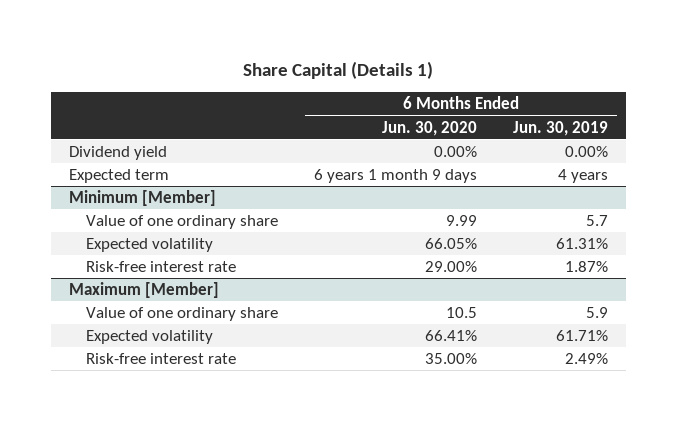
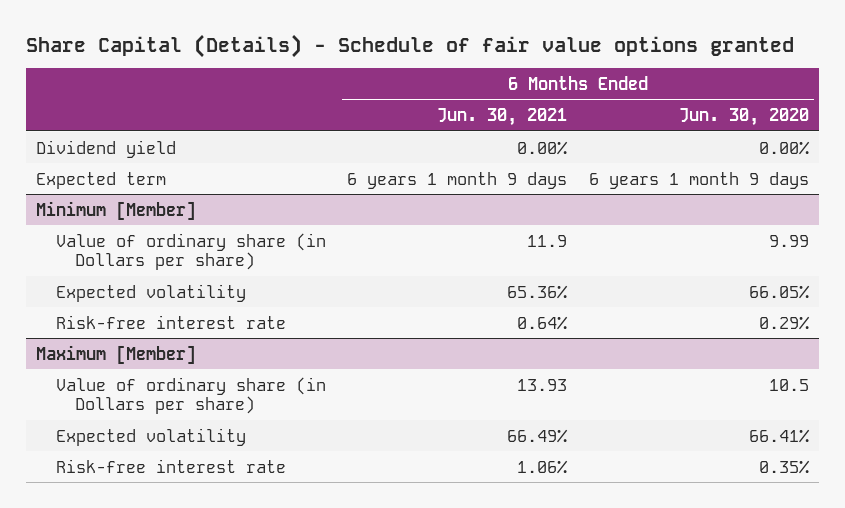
- Share Capital (Details 1)
+ Share Capital (Details) - Schedule of fair value options granted
- | 6 Months Ended Jun. 30, 2020 | 6 Months Ended Jun. 30, 2019
+ | 6 Months Ended Jun. 30, 2021 | 6 Months Ended Jun. 30, 2020
@ Minimum [Member]
- Value of one ordinary share | 9.99 | 5.7
+ Value of ordinary share (in Dollars per share) | 11.9 | 9.99
- Risk-free interest rate | 29.00% | 1.87%
+ Risk-free interest rate | 0.64% | 0.29%
@ Maximum [Member]
- Value of one ordinary share | 10.5 | 5.9
+ Value of ordinary share (in Dollars per share) | 13.93 | 10.5
- Risk-free interest rate | 35.00% | 2.49%
+ Risk-free interest rate | 1.06% | 0.35%

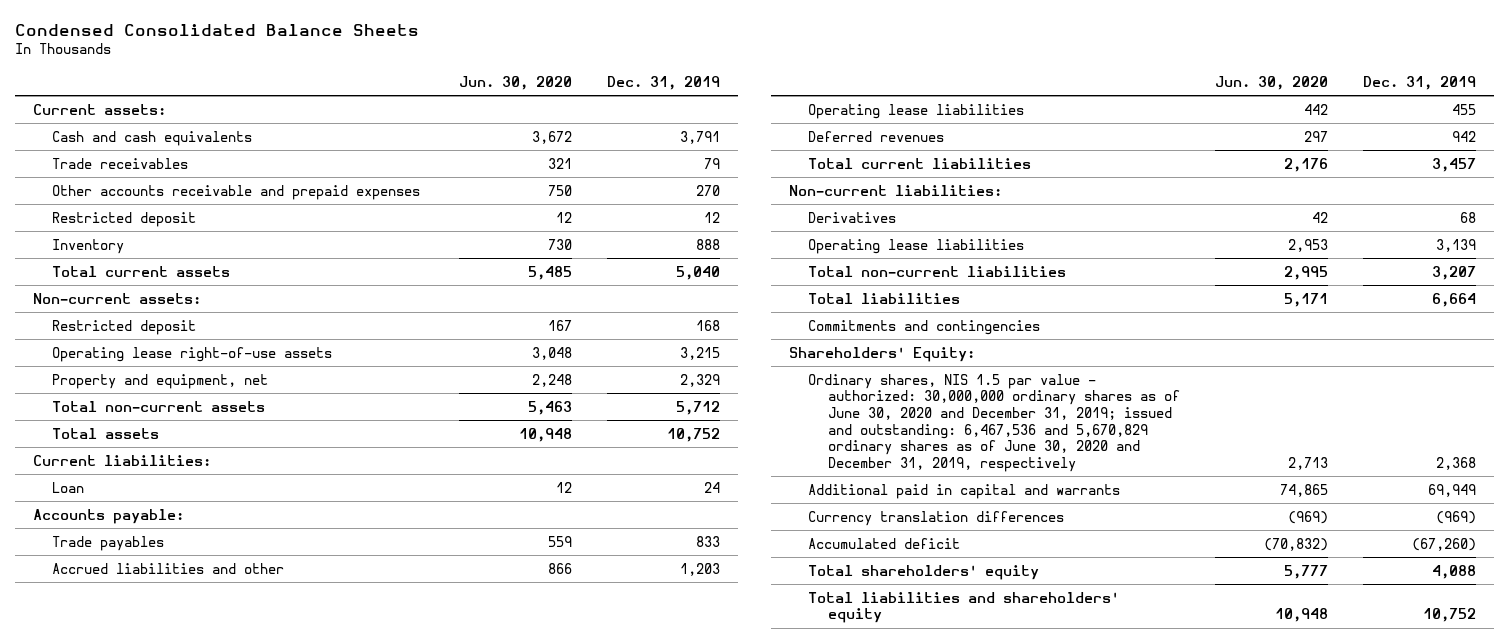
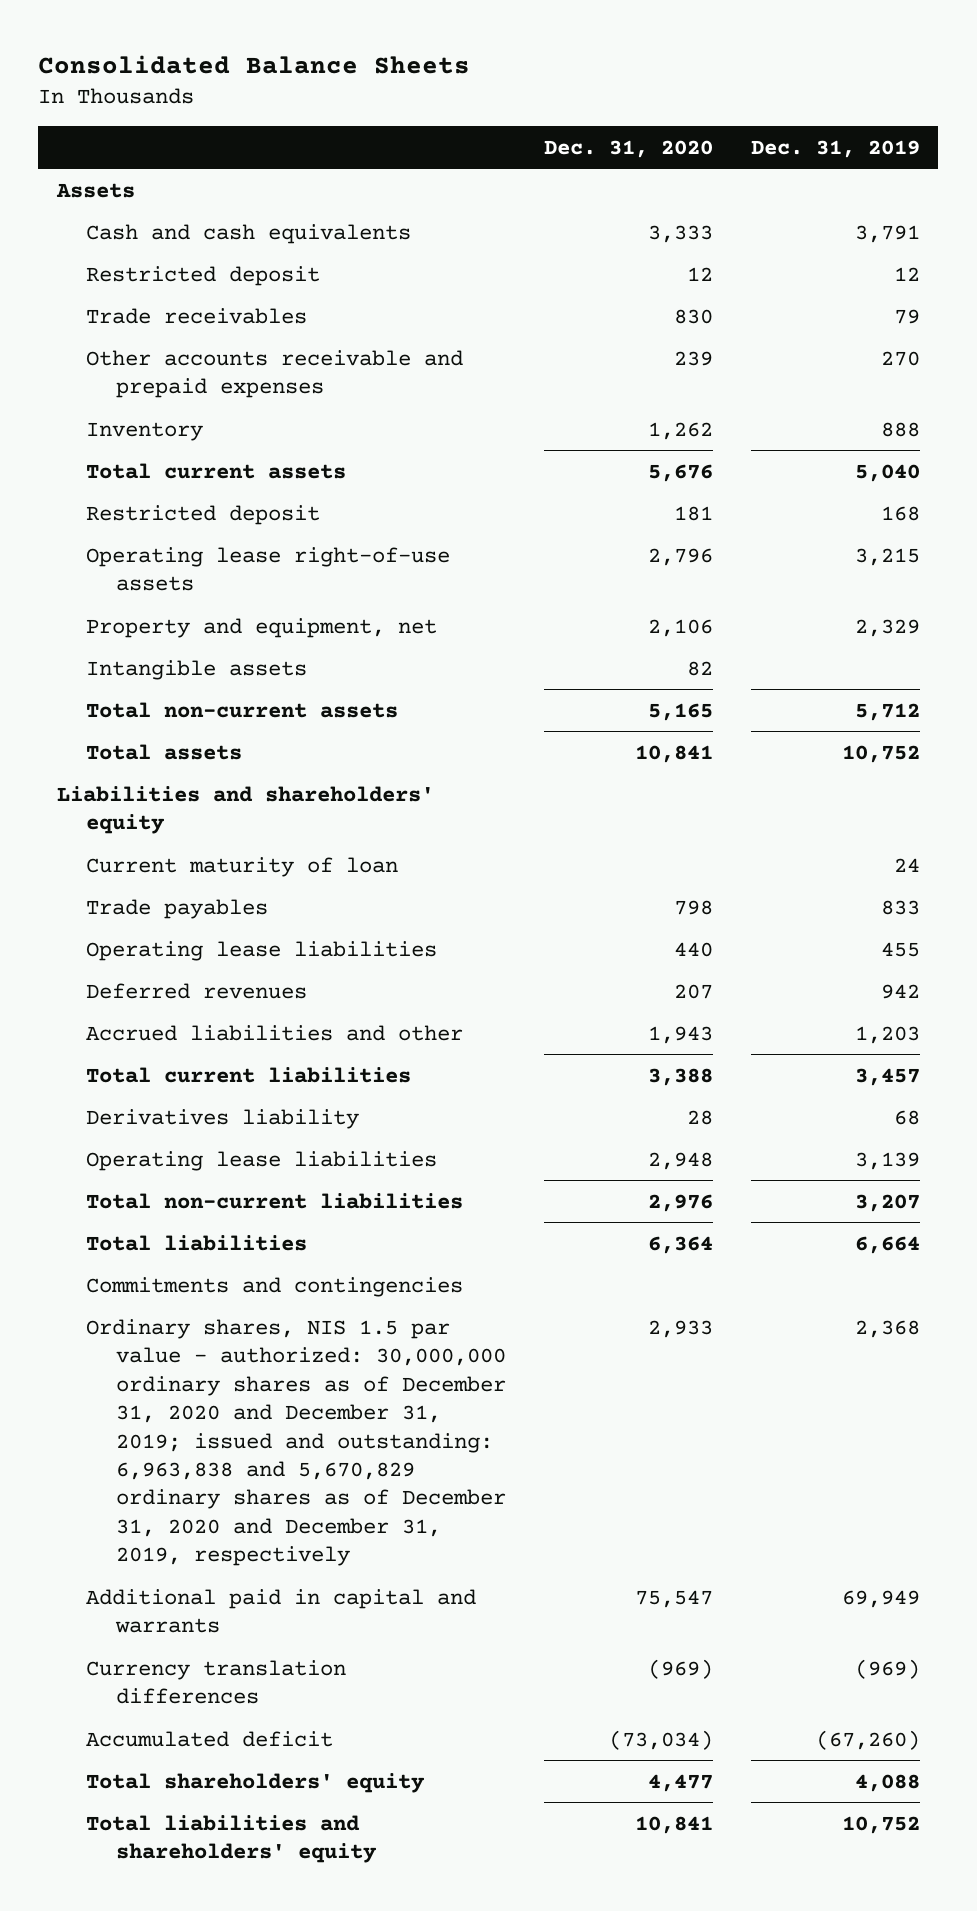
- Condensed Consolidated Balance Sheets
+ Consolidated Balance Sheets
- | Jun. 30, 2020 | Dec. 31, 2019
+ | Dec. 31, 2020 | Dec. 31, 2019
- Current assets:
+ Assets
moved up: Restricted deposit | 12 | 12
- Non-current assets:
+ Intangible assets | 82 |
- Current liabilities:
- Loan | 12 | 24
- Accounts payable:
+ Liabilities and shareholders' equity
+ Current maturity of loan | | 24
moved down: Accrued liabilities and other | 1,943 | 1,203
- Non-current liabilities:
- Derivatives | 42 | 68
+ Derivatives liability | 28 | 68
- Shareholders' Equity:
- Ordinary shares, NIS 1.5 par value - authorized: 30,000,000 ordinary shares as of June 30, 2020 and December 31, 2019; issued and outstanding: 6,467,536 and 5,670,829 ordinary shares as of June 30, 2020 and December 31, 2019, respectively | 2,713 | 2,368
+ Ordinary shares, NIS 1.5 par value - authorized: 30,000,000 ordinary shares as of December 31, 2020 and December 31, 2019; issued and outstanding: 6,963,838 and 5,670,829 ordinary shares as of December 31, 2020 and December 31, 2019, respectively | 2,933 | 2,368

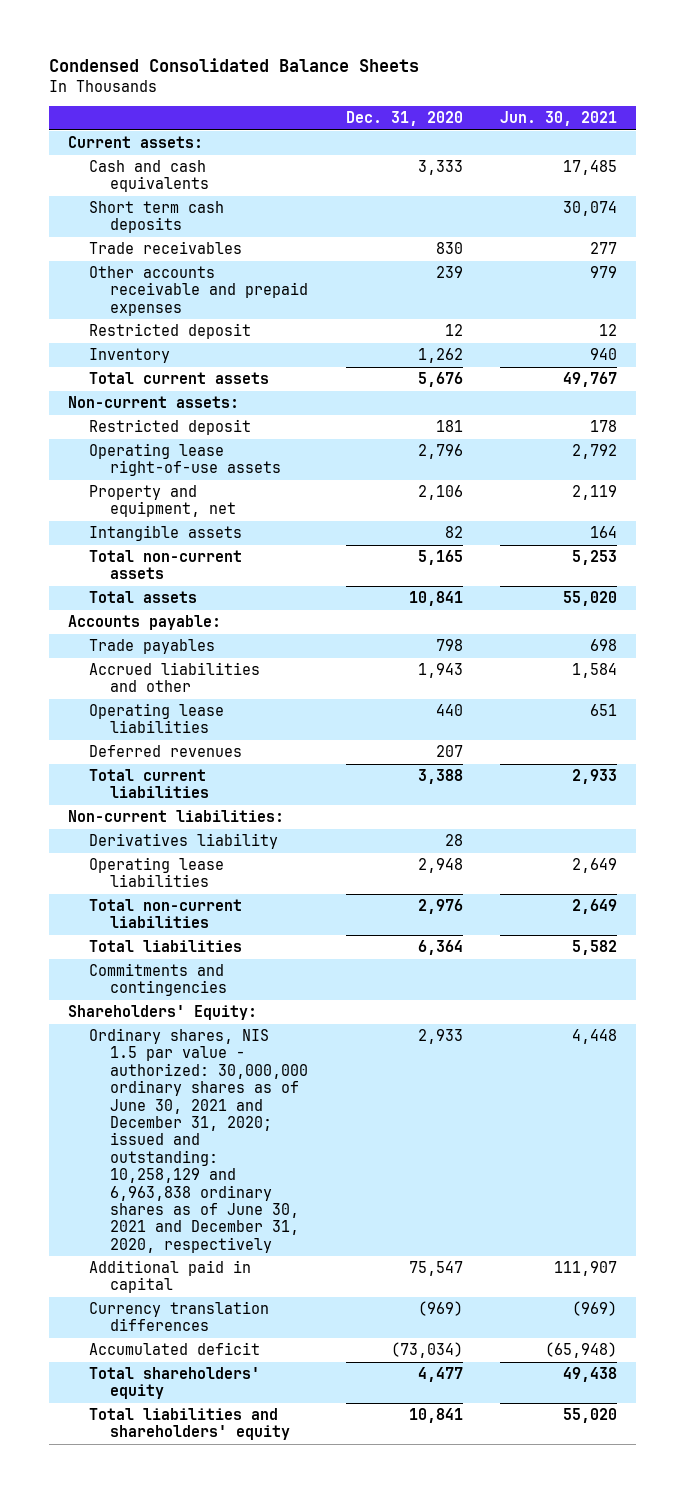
- Consolidated Balance Sheets
+ Condensed Consolidated Balance Sheets
- | Dec. 31, 2020 | Dec. 31, 2019
+ | Dec. 31, 2020 | Jun. 30, 2021
- Assets
+ Current assets:
+ Short term cash deposits | | 30,074
moved down: Restricted deposit | 12 | 12
+ Non-current assets:
- Liabilities and shareholders' equity
- Current maturity of loan | | 24
+ Accounts payable:
moved up: Accrued liabilities and other | 1,943 | 1,584
+ Non-current liabilities:
- Ordinary shares, NIS 1.5 par value - authorized: 30,000,000 ordinary shares as of December 31, 2020 and December 31, 2019; issued and outstanding: 6,963,838 and 5,670,829 ordinary shares as of December 31, 2020 and December 31, 2019, respectively | 2,933 | 2,368
- Additional paid in capital and warrants | 75,547 | 69,949
+ Shareholders' Equity:
+ Ordinary shares, NIS 1.5 par value - authorized: 30,000,000 ordinary shares as of June 30, 2021 and December 31, 2020; issued and outstanding: 10,258,129 and 6,963,838 ordinary shares as of June 30, 2021 and December 31, 2020, respectively | 2,933 | 4,448
+ Additional paid in capital | 75,547 | 111,907

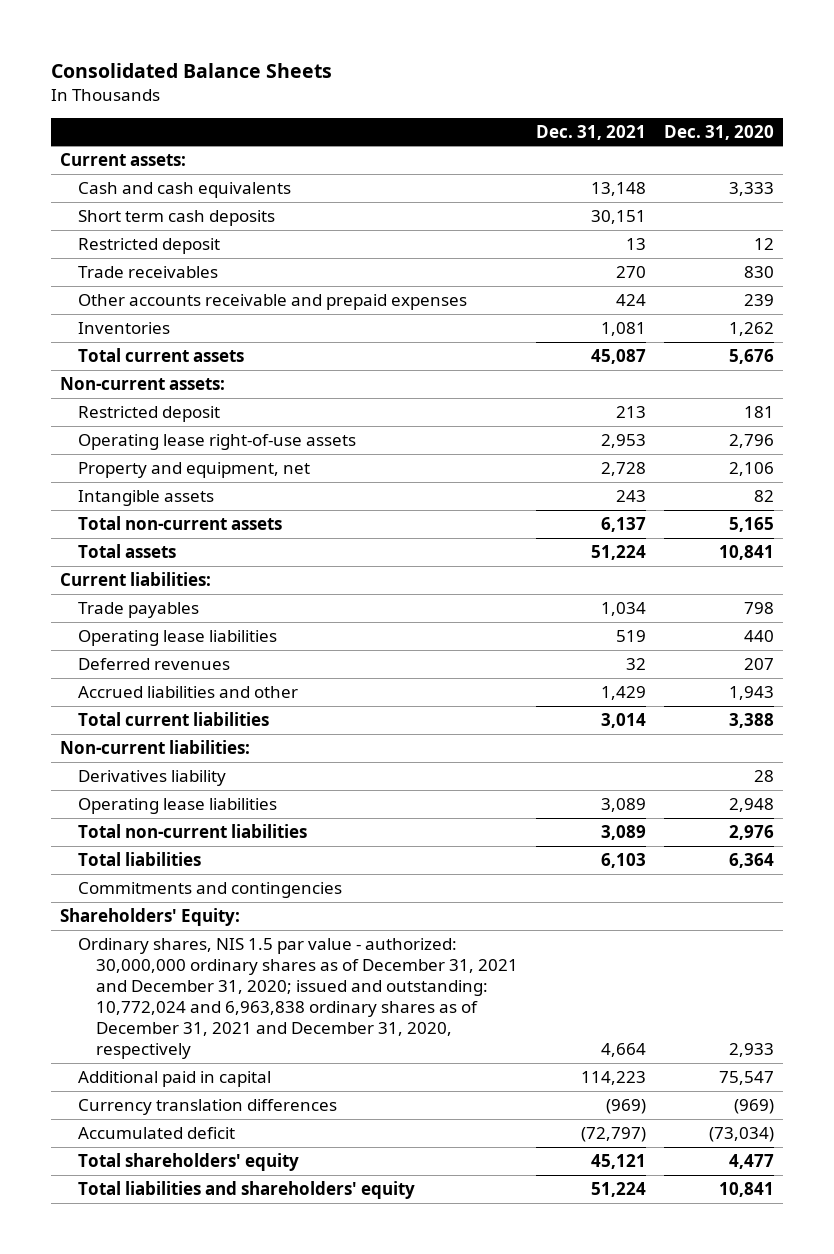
- Condensed Consolidated Balance Sheets
+ Consolidated Balance Sheets
- | Dec. 31, 2020 | Jun. 30, 2021
+ | Dec. 31, 2021 | Dec. 31, 2020
moved up: Restricted deposit | 13 | 12
- Inventory | 1,262 | 940
+ Inventories | 1,081 | 1,262
- Accounts payable:
+ Current liabilities:
moved down: Accrued liabilities and other | 1,429 | 1,943
- Ordinary shares, NIS 1.5 par value - authorized: 30,000,000 ordinary shares as of June 30, 2021 and December 31, 2020; issued and outstanding: 10,258,129 and 6,963,838 ordinary shares as of June 30, 2021 and December 31, 2020, respectively | 2,933 | 4,448
+ Ordinary shares, NIS 1.5 par value - authorized: 30,000,000 ordinary shares as of December 31, 2021 and December 31, 2020; issued and outstanding: 10,772,024 and 6,963,838 ordinary shares as of December 31, 2021 and December 31, 2020, respectively | 4,664 | 2,933

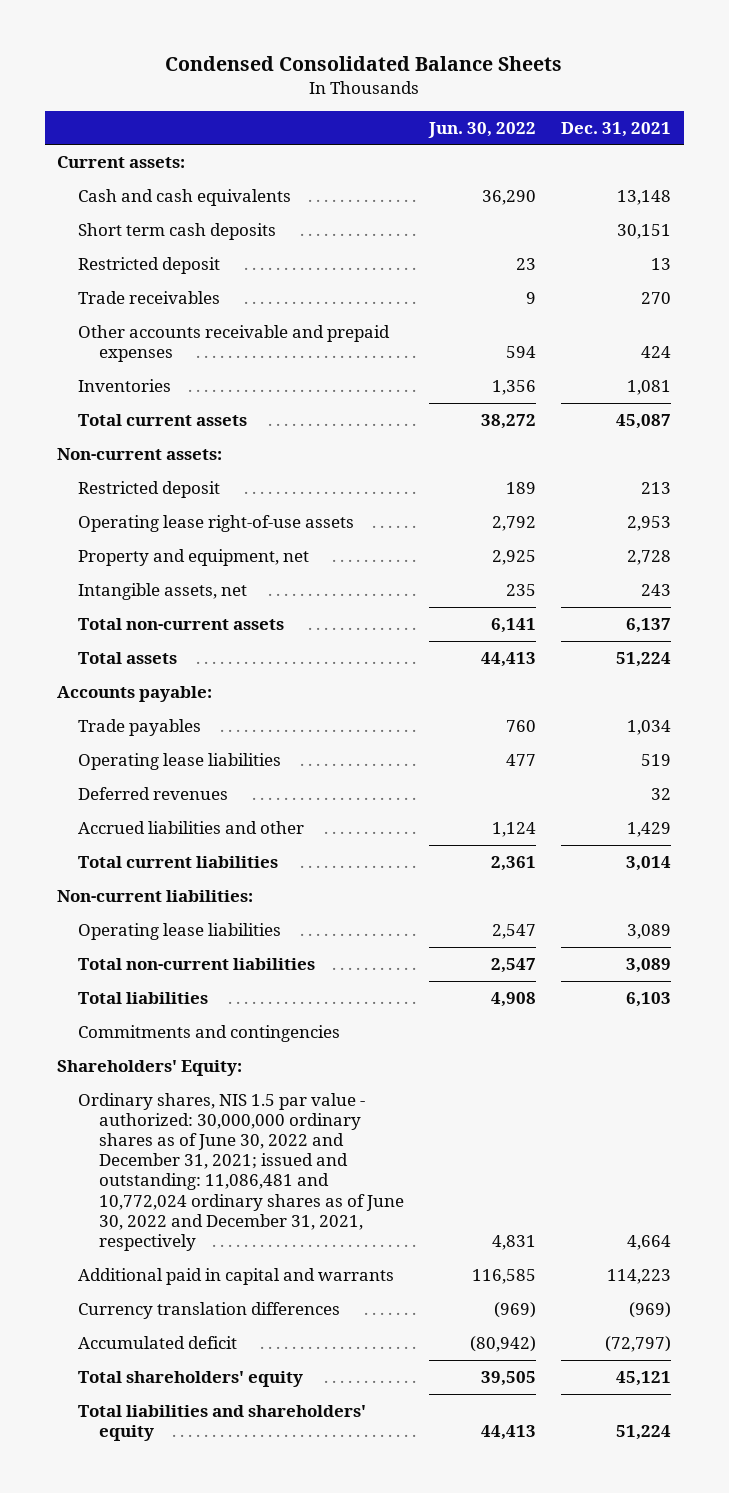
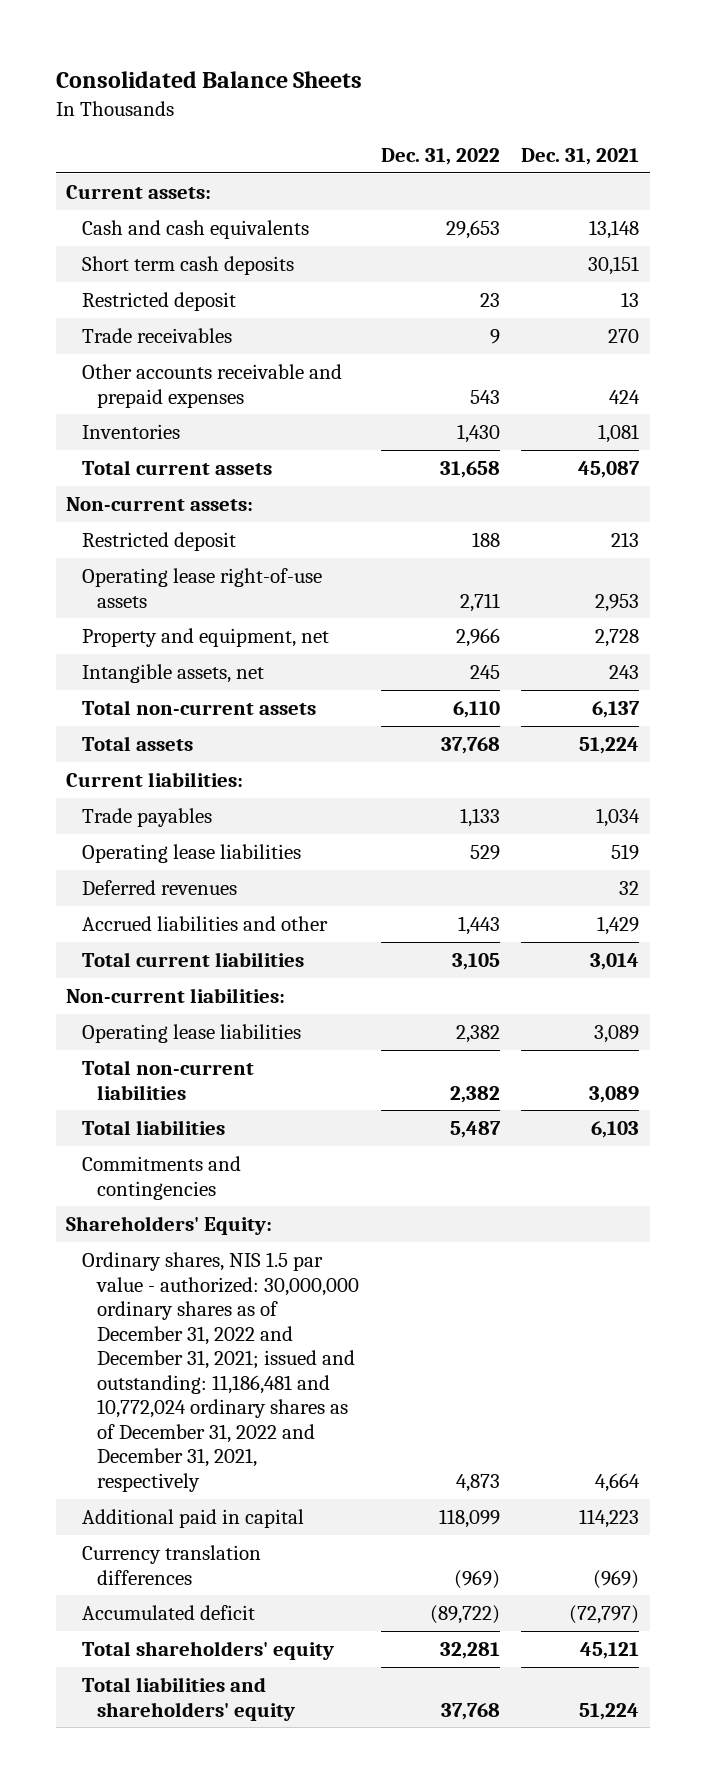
- Condensed Consolidated Balance Sheets
+ Consolidated Balance Sheets
- | Jun. 30, 2022 | Dec. 31, 2021
+ | Dec. 31, 2022 | Dec. 31, 2021
- Accounts payable:
+ Current liabilities:
- Ordinary shares, NIS 1.5 par value - authorized: 30,000,000 ordinary shares as of June 30, 2022 and December 31, 2021; issued and outstanding: 11,086,481 and 10,772,024 ordinary shares as of June 30, 2022 and December 31, 2021, respectively | 4,831 | 4,664
- Additional paid in capital and warrants | 116,585 | 114,223
+ Ordinary shares, NIS 1.5 par value - authorized: 30,000,000 ordinary shares as of December 31, 2022 and December 31, 2021; issued and outstanding: 11,186,481 and 10,772,024 ordinary shares as of December 31, 2022 and December 31, 2021, respectively | 4,873 | 4,664
+ Additional paid in capital | 118,099 | 114,223

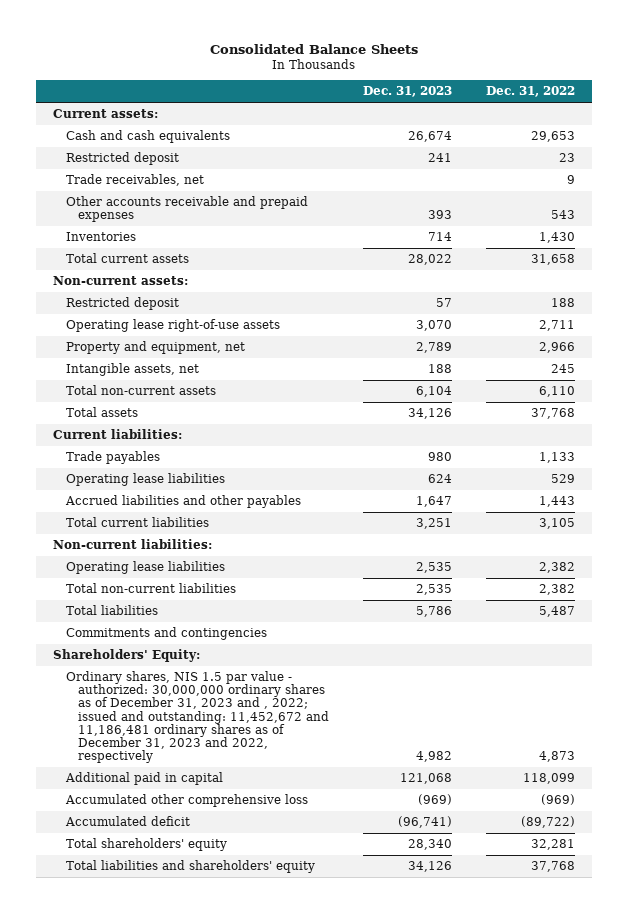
- | Dec. 31, 2022 | Dec. 31, 2021
+ | Dec. 31, 2023 | Dec. 31, 2022
- Short term cash deposits | | 30,151
- Trade receivables | 9 | 270
+ Trade receivables, net | | 9
- Deferred revenues | | 32
- Accrued liabilities and other | 1,443 | 1,429
+ Accrued liabilities and other payables | 1,647 | 1,443
- Ordinary shares, NIS 1.5 par value - authorized: 30,000,000 ordinary shares as of December 31, 2022 and December 31, 2021; issued and outstanding: 11,186,481 and 10,772,024 ordinary shares as of December 31, 2022 and December 31, 2021, respectively | 4,873 | 4,664
+ Ordinary shares, NIS 1.5 par value - authorized: 30,000,000 ordinary shares as of December 31, 2023 and , 2022; issued and outstanding: 11,452,672 and 11,186,481 ordinary shares as of December 31, 2023 and 2022, respectively | 4,982 | 4,873
- Currency translation differences | (969) | (969)
+ Accumulated other comprehensive loss | (969) | (969)

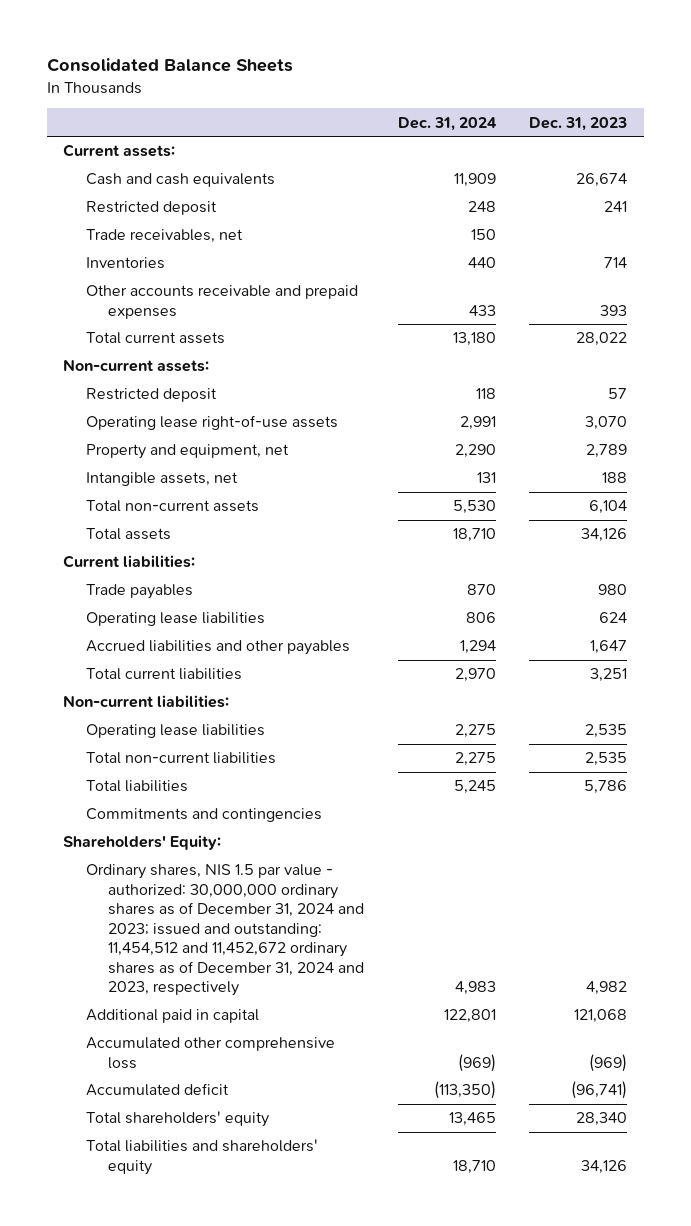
- | Dec. 31, 2023 | Dec. 31, 2022
+ | Dec. 31, 2024 | Dec. 31, 2023
moved down: Other accounts receivable and prepaid expenses | 433 | 393
- Ordinary shares, NIS 1.5 par value - authorized: 30,000,000 ordinary shares as of December 31, 2023 and , 2022; issued and outstanding: 11,452,672 and 11,186,481 ordinary shares as of December 31, 2023 and 2022, respectively | 4,982 | 4,873
+ Ordinary shares, NIS 1.5 par value - authorized: 30,000,000 ordinary shares as of December 31, 2024 and 2023; issued and outstanding: 11,454,512 and 11,452,672 ordinary shares as of December 31, 2024 and 2023, respectively | 4,983 | 4,982

